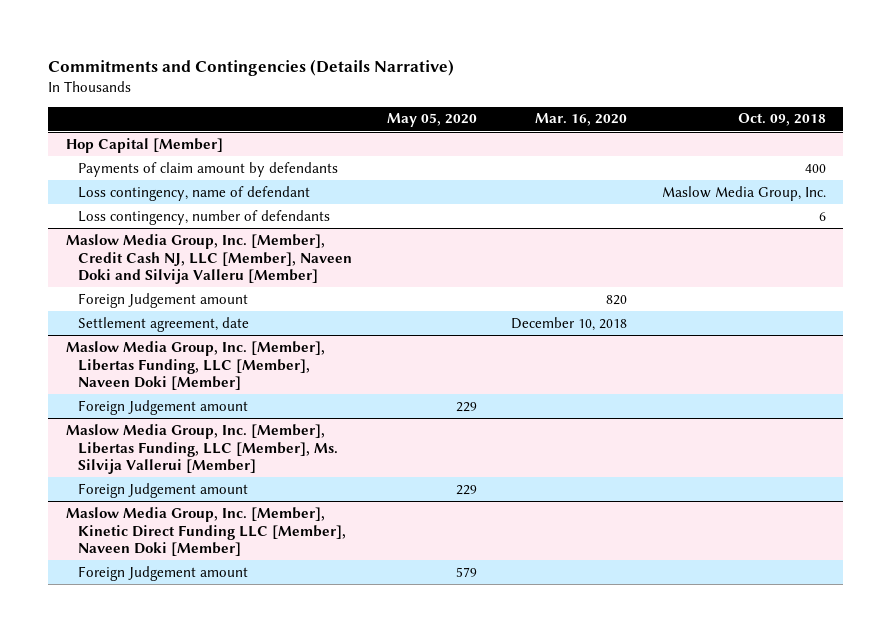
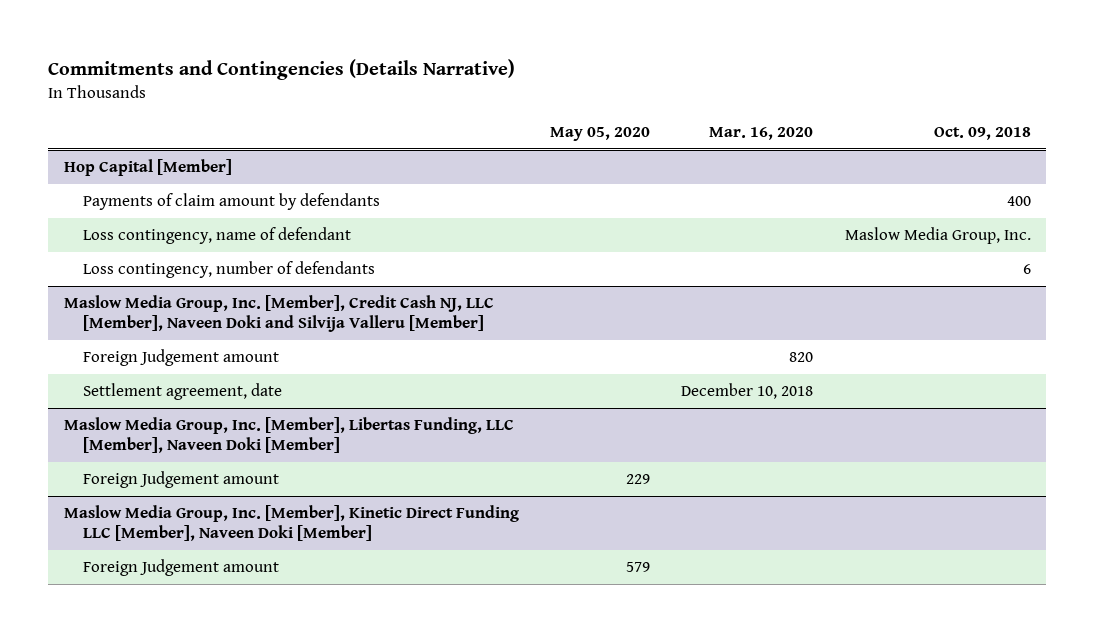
- Maslow Media Group, Inc. [Member], Libertas Funding, LLC [Member], Ms. Silvija Vallerui [Member]
- Foreign Judgement amount | 229 | |

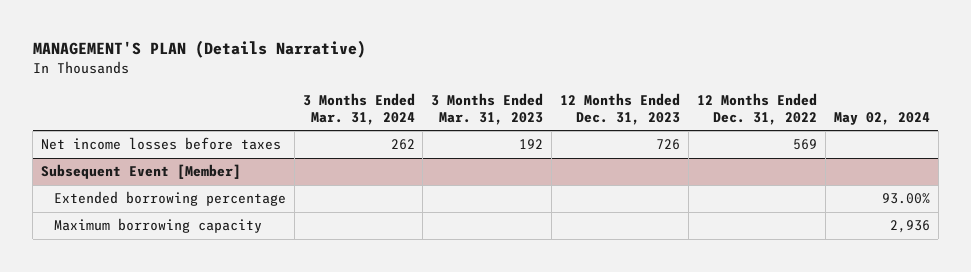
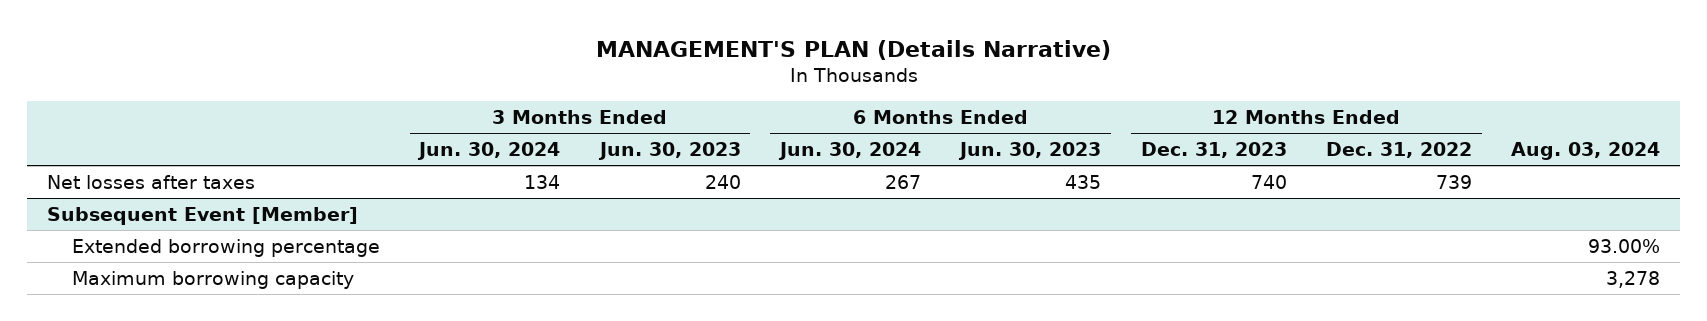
- | 3 Months Ended Mar. 31, 2024 | 3 Months Ended Mar. 31, 2023 | 12 Months Ended Dec. 31, 2023 | 12 Months Ended Dec. 31, 2022 | May 02, 2024
+ | 3 Months Ended Jun. 30, 2024 | 3 Months Ended Jun. 30, 2023 | 6 Months Ended Jun. 30, 2024 | 6 Months Ended Jun. 30, 2023 | 12 Months Ended Dec. 31, 2023 | 12 Months Ended Dec. 31, 2022 | Aug. 03, 2024
- Net income losses before taxes | 262 | 192 | 726 | 569 |
+ Net losses after taxes | 134 | 240 | 267 | 435 | 740 | 739 |

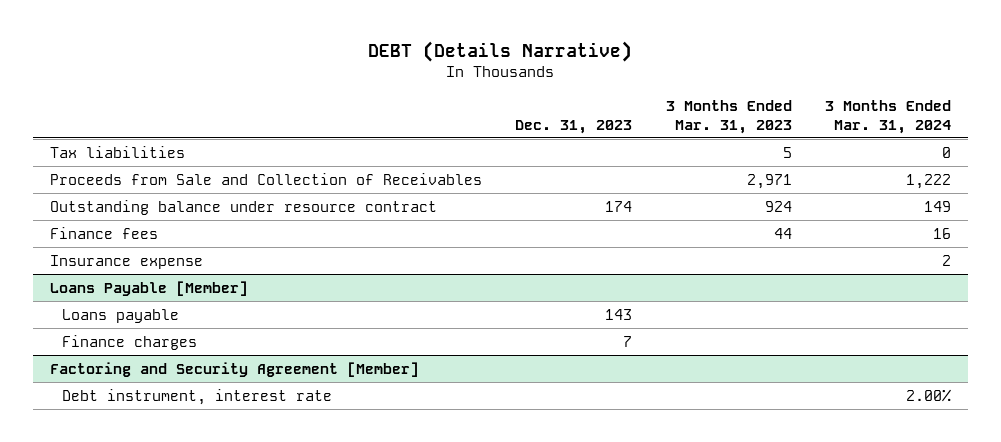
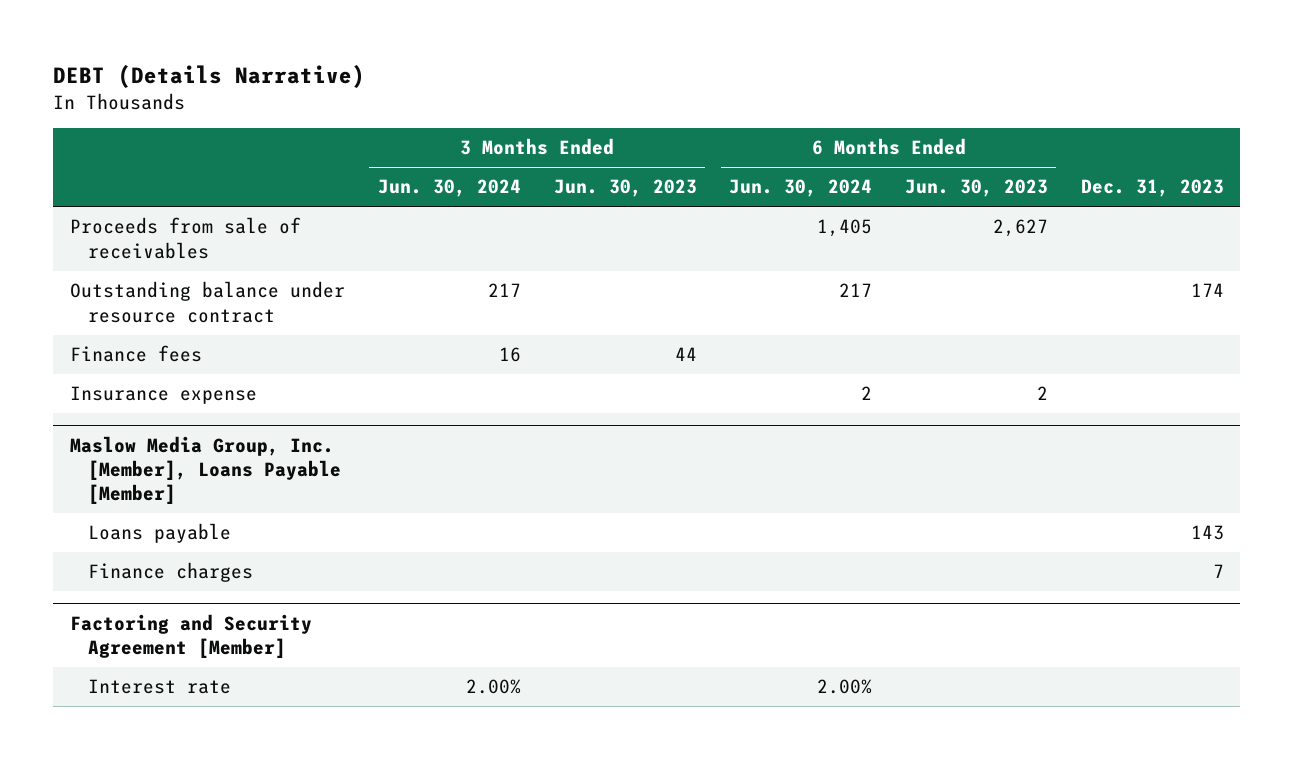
- | Dec. 31, 2023 | 3 Months Ended Mar. 31, 2023 | 3 Months Ended Mar. 31, 2024
+ | 3 Months Ended Jun. 30, 2024 | 3 Months Ended Jun. 30, 2023 | 6 Months Ended Jun. 30, 2024 | 6 Months Ended Jun. 30, 2023 | Dec. 31, 2023
- Tax liabilities | | 5 | 0
- Proceeds from Sale and Collection of Receivables | | 2,971 | 1,222
+ Proceeds from sale of receivables | | | 1,405 | 2,627 |
- Loans Payable [Member]
+ Maslow Media Group, Inc. [Member], Loans Payable [Member]
@ Factoring and Security Agreement [Member]
- Debt instrument, interest rate | | | 2.00%
+ Interest rate | 2.00% | | 2.00% | |

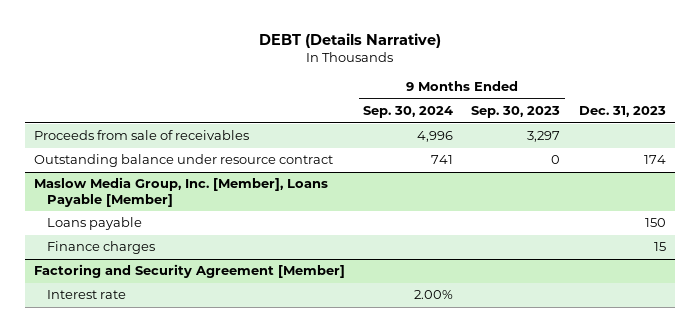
- | 3 Months Ended Jun. 30, 2024 | 3 Months Ended Jun. 30, 2023 | 6 Months Ended Jun. 30, 2024 | 6 Months Ended Jun. 30, 2023 | Dec. 31, 2023
+ | 9 Months Ended Sep. 30, 2024 | 9 Months Ended Sep. 30, 2023 | Dec. 31, 2023
- Finance fees | 16 | 44 | | |
- Insurance expense | | | 2 | 2 |
@ Maslow Media Group, Inc. [Member], Loans Payable [Member]
- Loans payable | | | | | 143
- Finance charges | | | | | 7
+ Loans payable | | | 150
+ Finance charges | | | 15

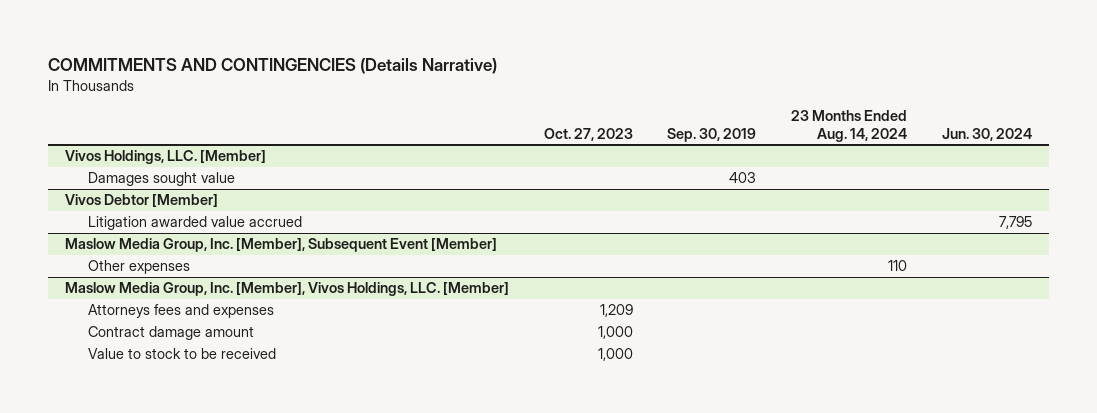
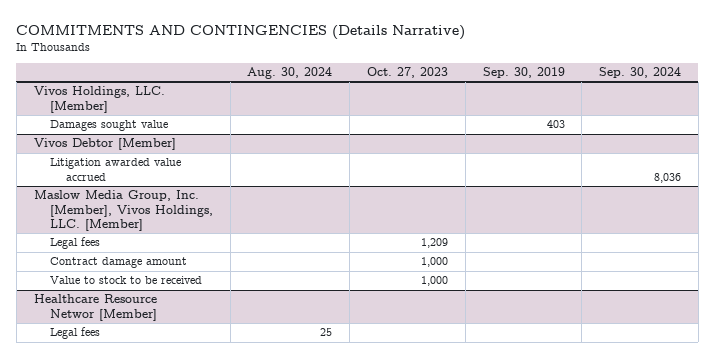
- | Oct. 27, 2023 | Sep. 30, 2019 | 23 Months Ended Aug. 14, 2024 | Jun. 30, 2024
+ | Aug. 30, 2024 | Oct. 27, 2023 | Sep. 30, 2019 | Sep. 30, 2024
- Maslow Media Group, Inc. [Member], Subsequent Event [Member]
- Other expenses | | | 110 |
@ Maslow Media Group, Inc. [Member], Vivos Holdings, LLC. [Member]
- Attorneys fees and expenses | 1,209 | | |
+ Legal fees | | 1,209 | |
+ Healthcare Resource Networ [Member]
+ Legal fees | 25 | | |

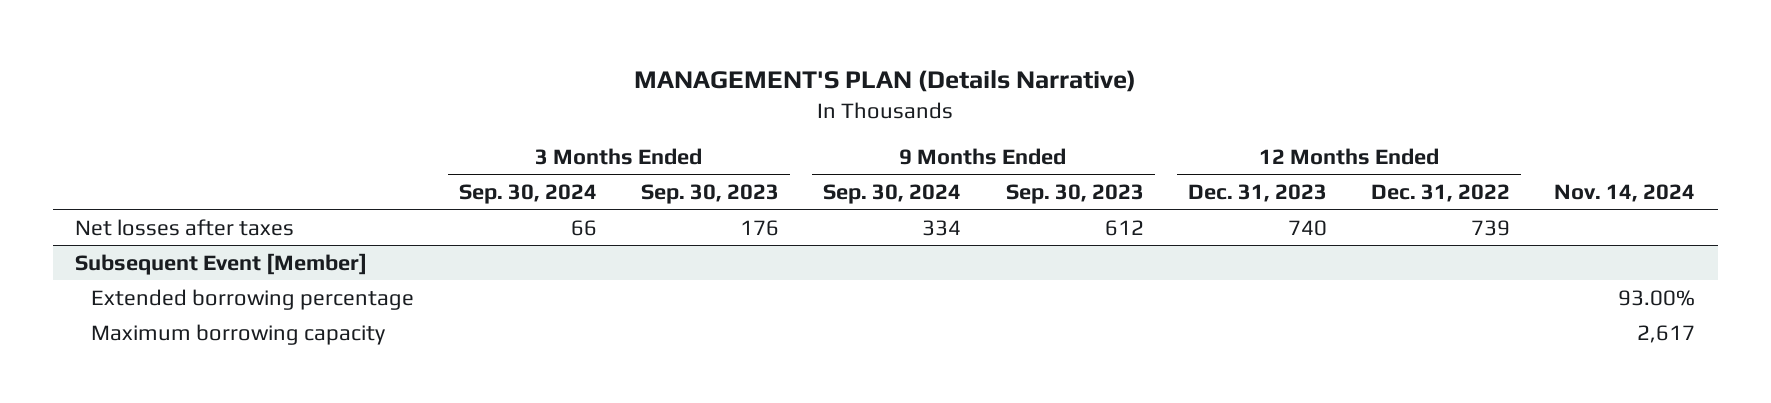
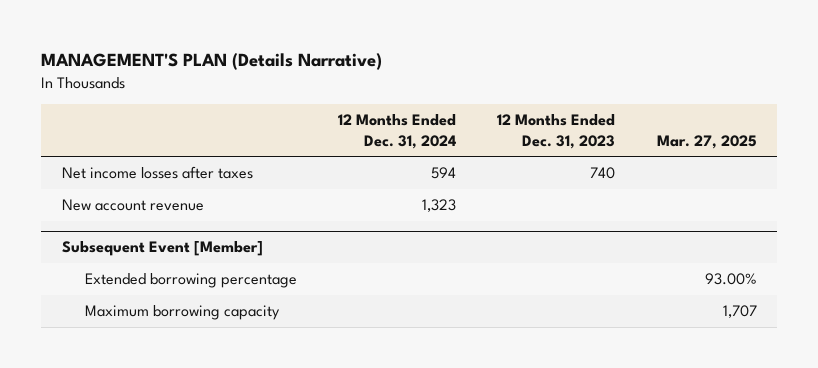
- | 3 Months Ended Sep. 30, 2024 | 3 Months Ended Sep. 30, 2023 | 9 Months Ended Sep. 30, 2024 | 9 Months Ended Sep. 30, 2023 | 12 Months Ended Dec. 31, 2023 | 12 Months Ended Dec. 31, 2022 | Nov. 14, 2024
+ | 12 Months Ended Dec. 31, 2024 | 12 Months Ended Dec. 31, 2023 | Mar. 27, 2025
- Net losses after taxes | 66 | 176 | 334 | 612 | 740 | 739 |
+ Net income losses after taxes | 594 | 740 |
+ New account revenue | 1,323 | |

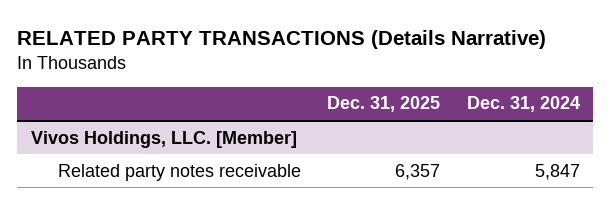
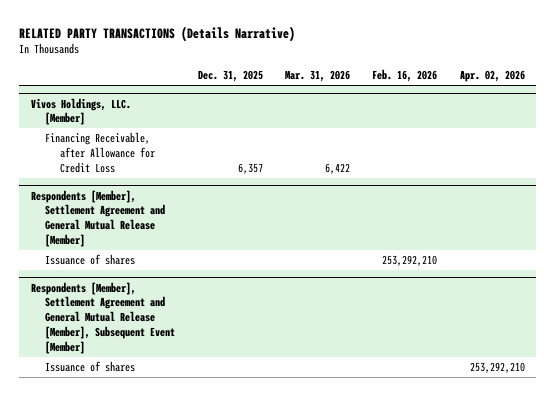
- | Dec. 31, 2025 | Dec. 31, 2024
+ | Dec. 31, 2025 | Mar. 31, 2026 | Feb. 16, 2026 | Apr. 02, 2026
@ Vivos Holdings, LLC. [Member]
- Related party notes receivable | 6,357 | 5,847
+ Financing Receivable, after Allowance for Credit Loss | 6,357 | 6,422 | |
+ Respondents [Member], Settlement Agreement and General Mutual Release [Member]
+ Issuance of shares | | | 253,292,210 |
+ Respondents [Member], Settlement Agreement and General Mutual Release [Member], Subsequent Event [Member]
+ Issuance of shares | | | | 253,292,210

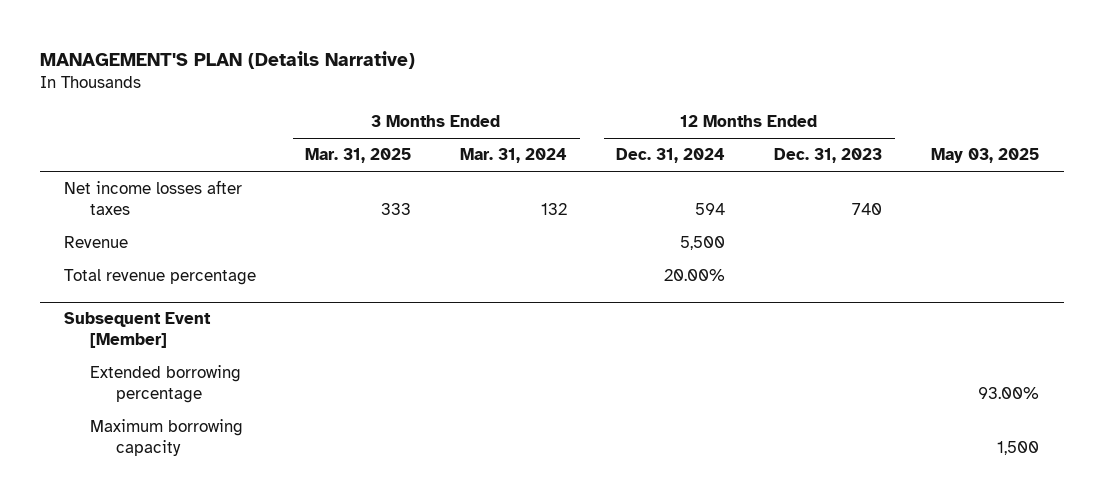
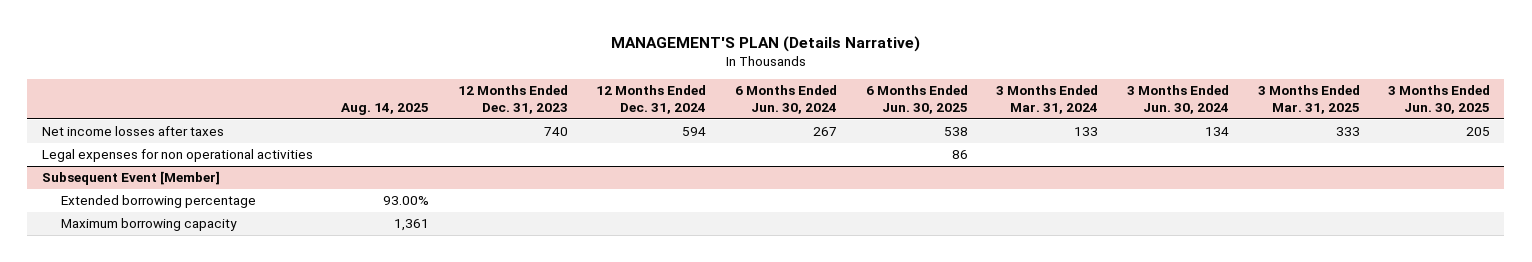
- | 3 Months Ended Mar. 31, 2025 | 3 Months Ended Mar. 31, 2024 | 12 Months Ended Dec. 31, 2024 | 12 Months Ended Dec. 31, 2023 | May 03, 2025
+ | Aug. 14, 2025 | 12 Months Ended Dec. 31, 2023 | 12 Months Ended Dec. 31, 2024 | 6 Months Ended Jun. 30, 2024 | 6 Months Ended Jun. 30, 2025 | 3 Months Ended Mar. 31, 2024 | 3 Months Ended Jun. 30, 2024 | 3 Months Ended Mar. 31, 2025 | 3 Months Ended Jun. 30, 2025
- Net income losses after taxes | 333 | 132 | 594 | 740 |
- Revenue | | | 5,500 | |
- Total revenue percentage | | | 20.00% | |
+ Net income losses after taxes | | 740 | 594 | 267 | 538 | 133 | 134 | 333 | 205
+ Legal expenses for non operational activities | | | | | 86 | | | |

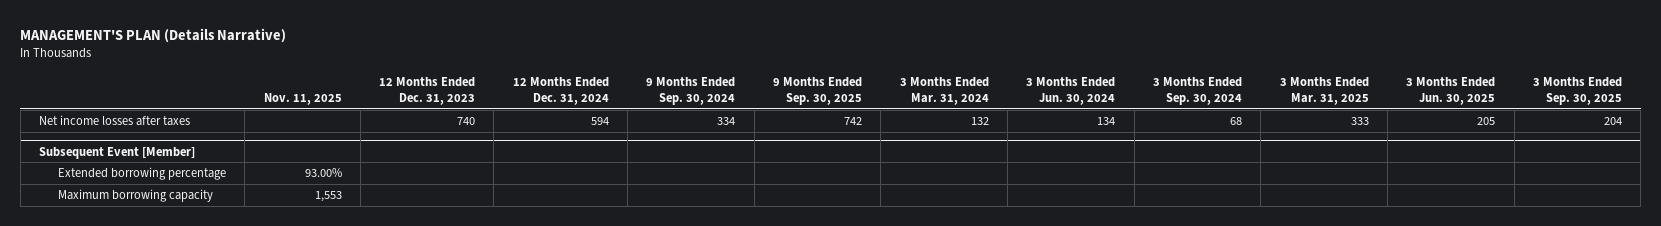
- | Aug. 14, 2025 | 12 Months Ended Dec. 31, 2023 | 12 Months Ended Dec. 31, 2024 | 6 Months Ended Jun. 30, 2024 | 6 Months Ended Jun. 30, 2025 | 3 Months Ended Mar. 31, 2024 | 3 Months Ended Jun. 30, 2024 | 3 Months Ended Mar. 31, 2025 | 3 Months Ended Jun. 30, 2025
+ | Nov. 11, 2025 | 12 Months Ended Dec. 31, 2023 | 12 Months Ended Dec. 31, 2024 | 9 Months Ended Sep. 30, 2024 | 9 Months Ended Sep. 30, 2025 | 3 Months Ended Mar. 31, 2024 | 3 Months Ended Jun. 30, 2024 | 3 Months Ended Sep. 30, 2024 | 3 Months Ended Mar. 31, 2025 | 3 Months Ended Jun. 30, 2025 | 3 Months Ended Sep. 30, 2025
- Net income losses after taxes | | 740 | 594 | 267 | 538 | 133 | 134 | 333 | 205
- Legal expenses for non operational activities | | | | | 86 | | | |
+ Net income losses after taxes | | 740 | 594 | 334 | 742 | 132 | 134 | 68 | 333 | 205 | 204

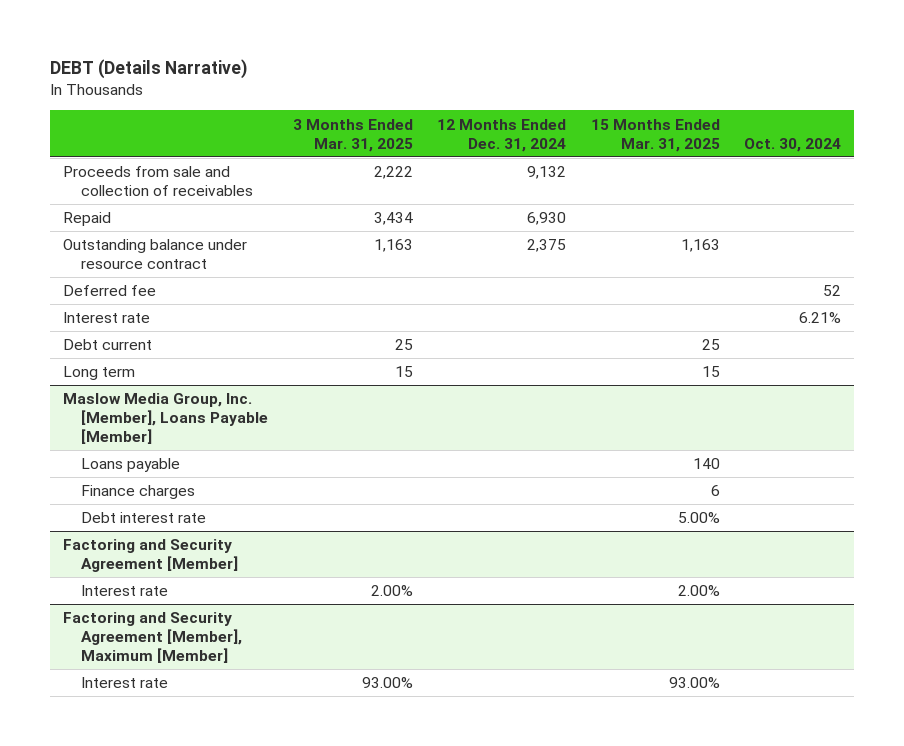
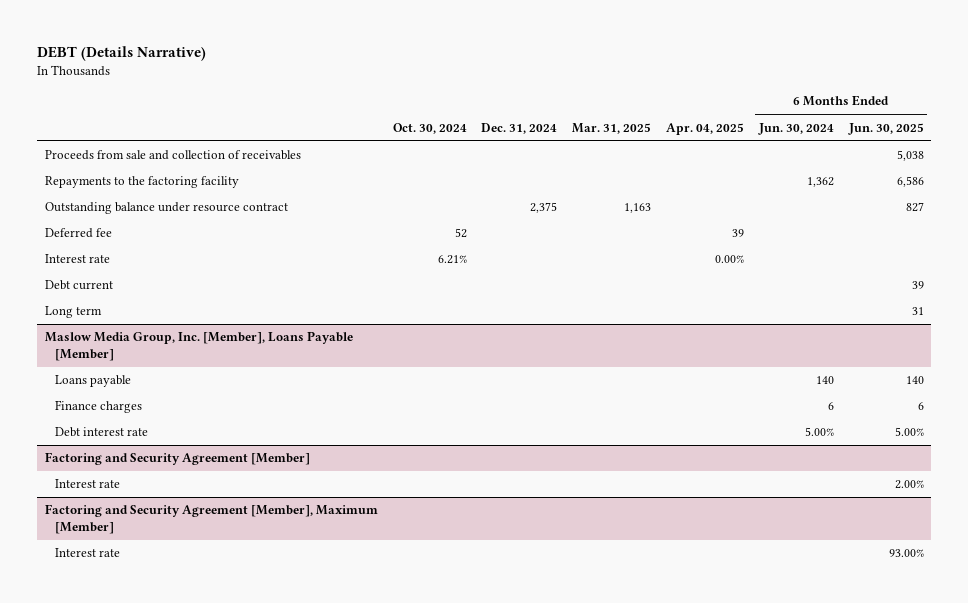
- | 3 Months Ended Mar. 31, 2025 | 12 Months Ended Dec. 31, 2024 | 15 Months Ended Mar. 31, 2025 | Oct. 30, 2024
+ | Oct. 30, 2024 | Dec. 31, 2024 | Mar. 31, 2025 | Apr. 04, 2025 | 6 Months Ended Jun. 30, 2024 | 6 Months Ended Jun. 30, 2025
- Repaid | 3,434 | 6,930 | |
+ Repayments to the factoring facility | | | | | 1,362 | 6,586

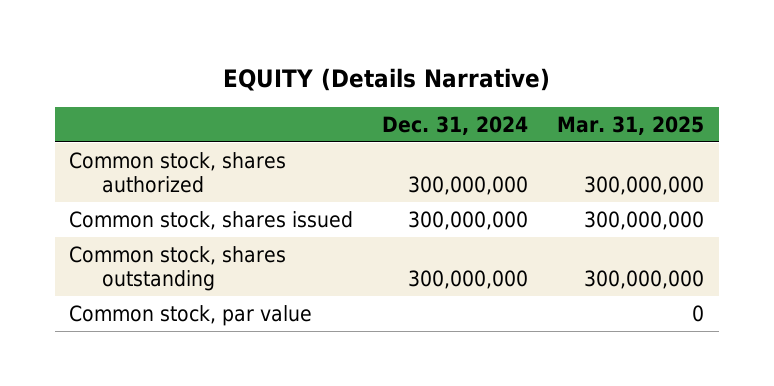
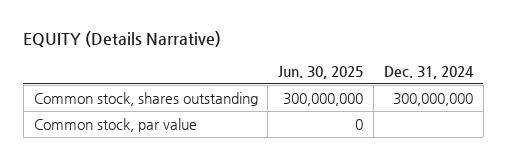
- | Dec. 31, 2024 | Mar. 31, 2025
+ | Jun. 30, 2025 | Dec. 31, 2024
- Common stock, shares authorized | 300,000,000 | 300,000,000
- Common stock, shares issued | 300,000,000 | 300,000,000

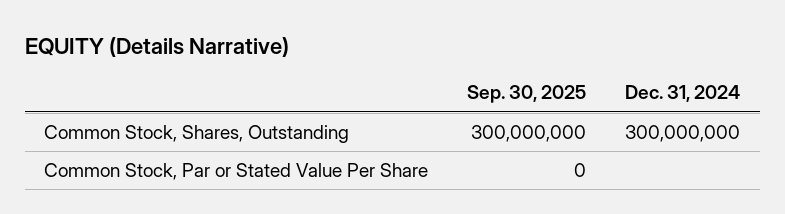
- | Jun. 30, 2025 | Dec. 31, 2024
+ | Sep. 30, 2025 | Dec. 31, 2024
- Common stock, shares outstanding | 300,000,000 | 300,000,000
- Common stock, par value | 0 |
+ Common Stock, Shares, Outstanding | 300,000,000 | 300,000,000
+ Common Stock, Par or Stated Value Per Share | 0 |

